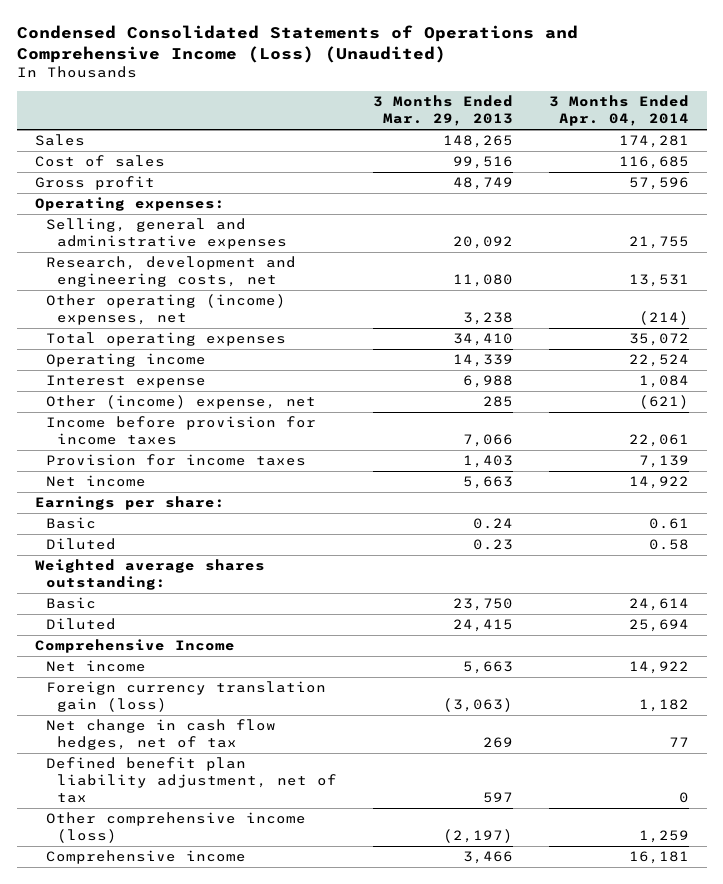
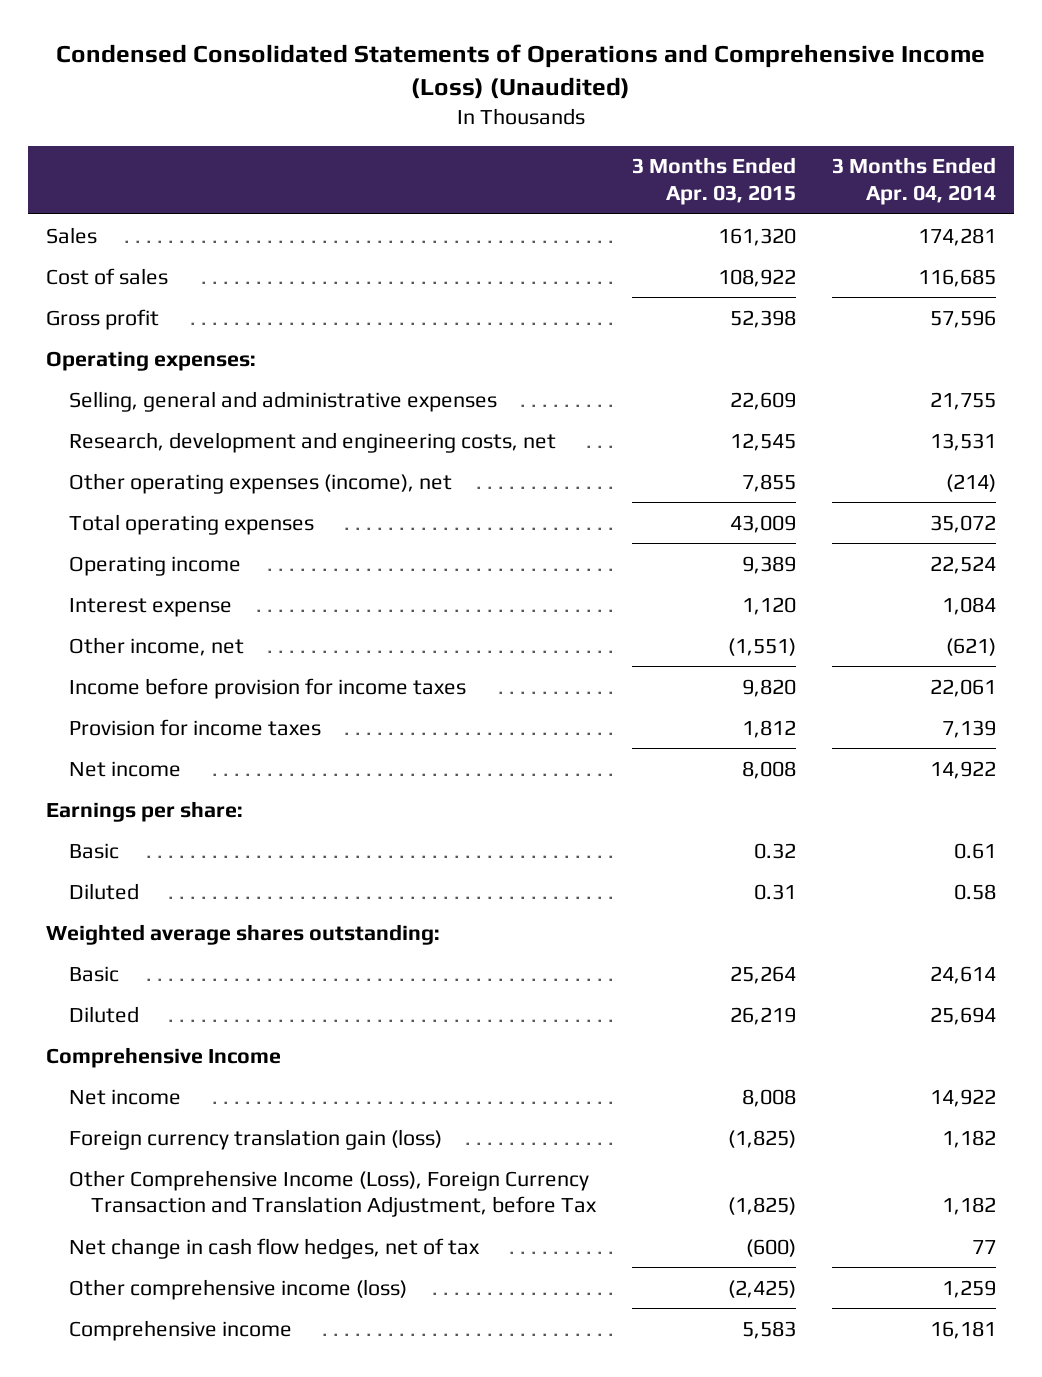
- | 3 Months Ended Mar. 29, 2013 | 3 Months Ended Apr. 04, 2014
+ | 3 Months Ended Apr. 03, 2015 | 3 Months Ended Apr. 04, 2014
- Other operating (income) expenses, net | 3,238 | (214)
+ Other operating expenses (income), net | 7,855 | (214)
- Other (income) expense, net | 285 | (621)
+ Other income, net | (1,551) | (621)
+ Other Comprehensive Income (Loss), Foreign Currency Transaction and Translation Adjustment, before Tax | (1,825) | 1,182
- Defined benefit plan liability adjustment, net of tax | 597 | 0

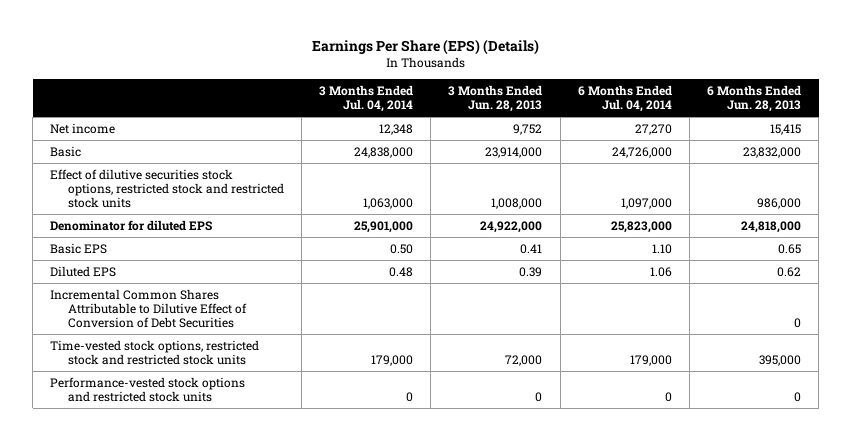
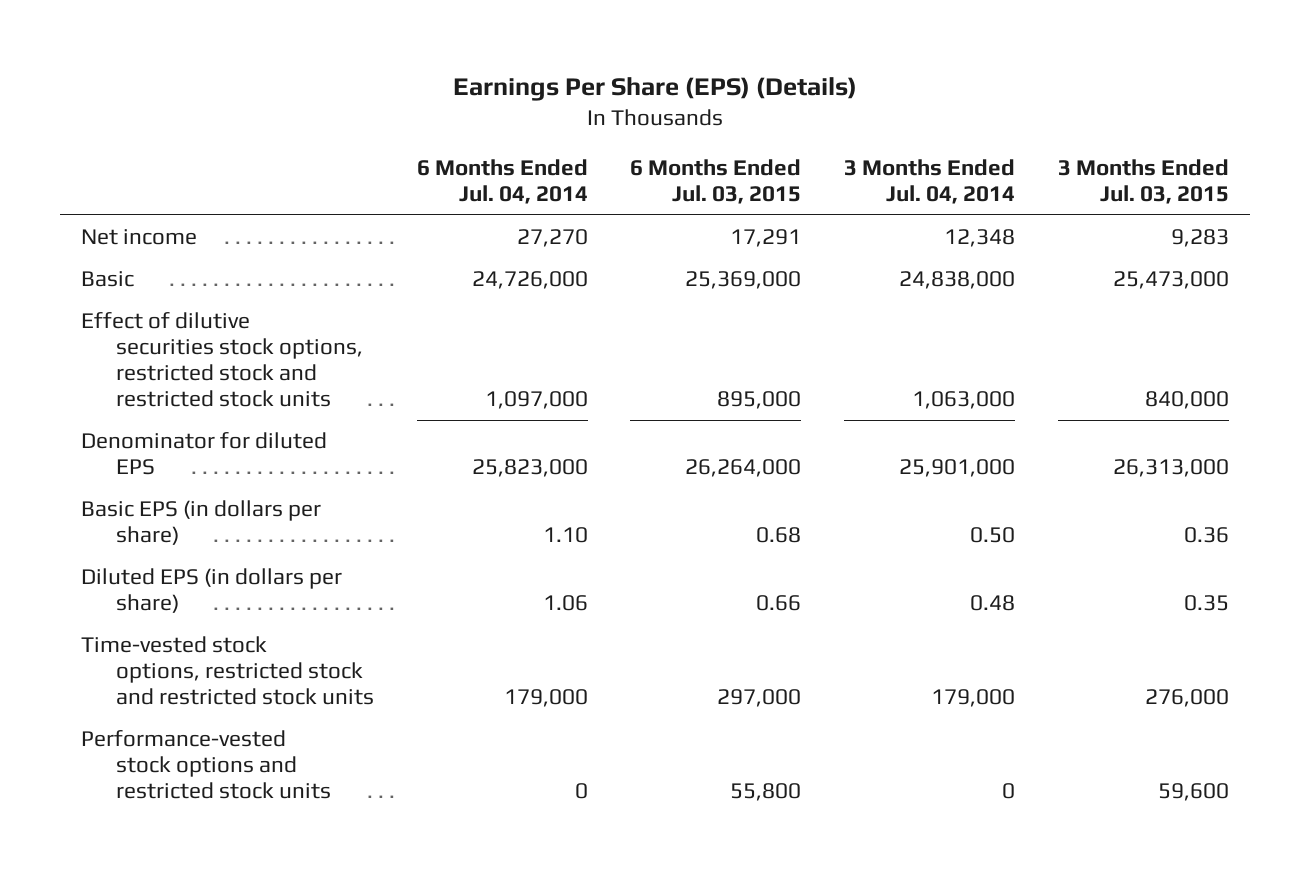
- | 3 Months Ended Jul. 04, 2014 | 3 Months Ended Jun. 28, 2013 | 6 Months Ended Jul. 04, 2014 | 6 Months Ended Jun. 28, 2013
+ | 6 Months Ended Jul. 04, 2014 | 6 Months Ended Jul. 03, 2015 | 3 Months Ended Jul. 04, 2014 | 3 Months Ended Jul. 03, 2015
- Basic EPS | 0.50 | 0.41 | 1.10 | 0.65
- Diluted EPS | 0.48 | 0.39 | 1.06 | 0.62
- Incremental Common Shares Attributable to Dilutive Effect of Conversion of Debt Securities | | | | 0
+ Basic EPS (in dollars per share) | 1.10 | 0.68 | 0.50 | 0.36
+ Diluted EPS (in dollars per share) | 1.06 | 0.66 | 0.48 | 0.35

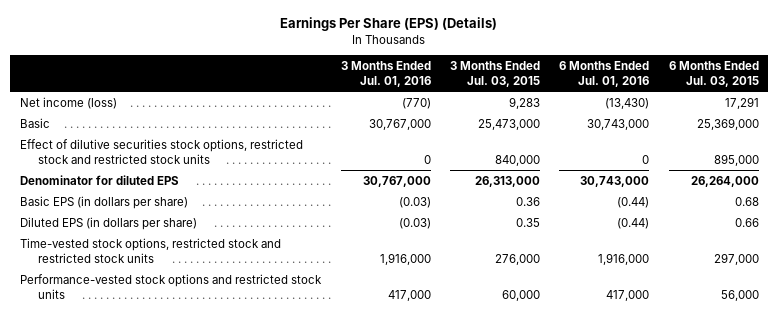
- | 6 Months Ended Jul. 04, 2014 | 6 Months Ended Jul. 03, 2015 | 3 Months Ended Jul. 04, 2014 | 3 Months Ended Jul. 03, 2015
+ | 3 Months Ended Jul. 01, 2016 | 3 Months Ended Jul. 03, 2015 | 6 Months Ended Jul. 01, 2016 | 6 Months Ended Jul. 03, 2015
- Net income | 27,270 | 17,291 | 12,348 | 9,283
+ Net income (loss) | (770) | 9,283 | (13,430) | 17,291
- Performance-vested stock options and restricted stock units | 0 | 55,800 | 0 | 59,600
+ Performance-vested stock options and restricted stock units | 417,000 | 60,000 | 417,000 | 56,000

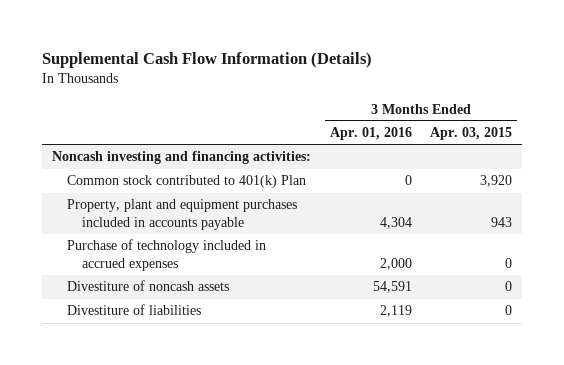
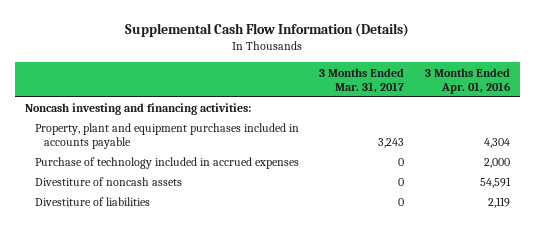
- | 3 Months Ended Apr. 01, 2016 | 3 Months Ended Apr. 03, 2015
+ | 3 Months Ended Mar. 31, 2017 | 3 Months Ended Apr. 01, 2016
- Common stock contributed to 401(k) Plan | 0 | 3,920

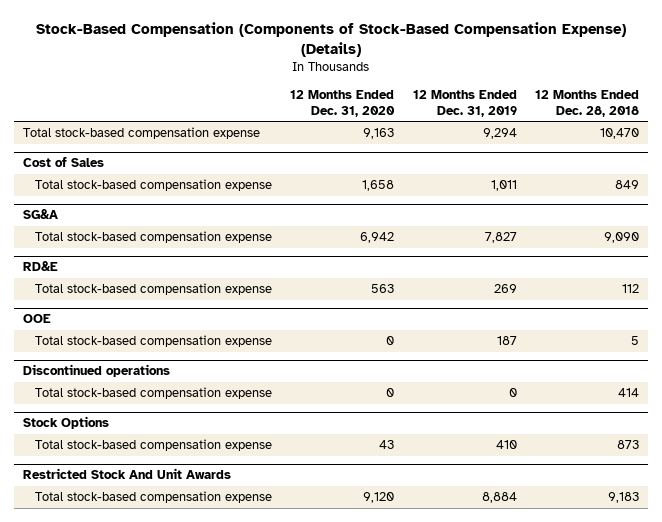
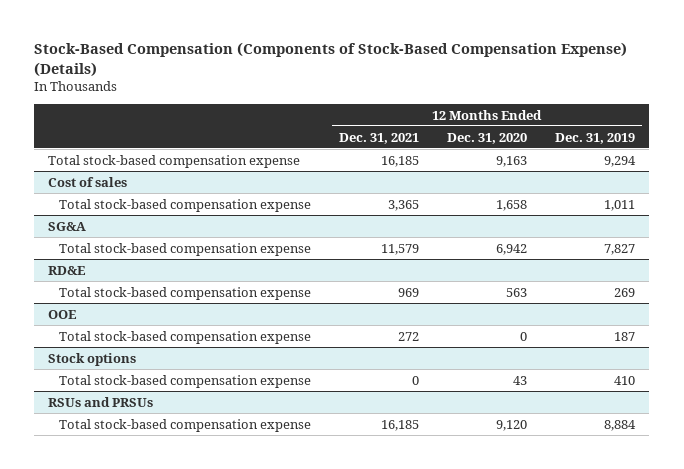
- | 12 Months Ended Dec. 31, 2020 | 12 Months Ended Dec. 31, 2019 | 12 Months Ended Dec. 28, 2018
+ | 12 Months Ended Dec. 31, 2021 | 12 Months Ended Dec. 31, 2020 | 12 Months Ended Dec. 31, 2019
- Cost of Sales
+ Cost of sales
- Discontinued operations
- Total stock-based compensation expense | 0 | 0 | 414
- Stock Options
+ Stock options
- Restricted Stock And Unit Awards
+ RSUs and PRSUs

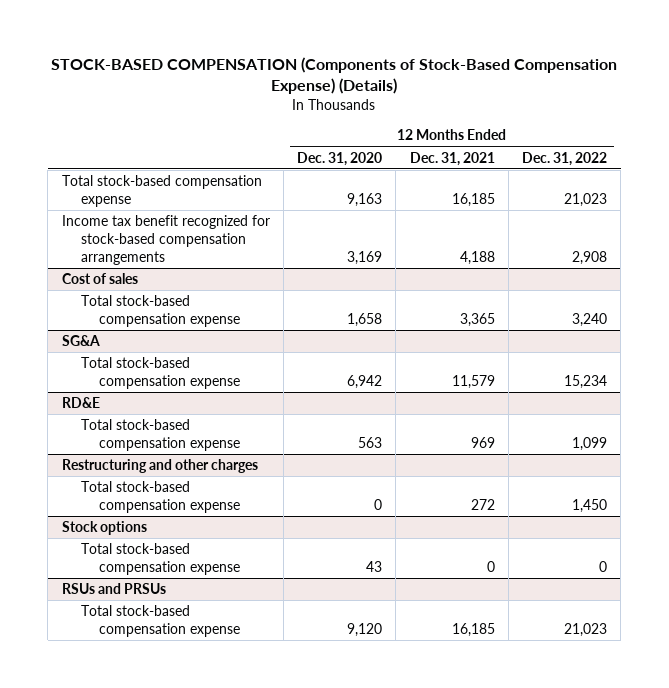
- Stock-Based Compensation (Components of Stock-Based Compensation Expense) (Details)
+ STOCK-BASED COMPENSATION (Components of Stock-Based Compensation Expense) (Details)
- | 12 Months Ended Dec. 31, 2021 | 12 Months Ended Dec. 31, 2020 | 12 Months Ended Dec. 31, 2019
+ | 12 Months Ended Dec. 31, 2020 | 12 Months Ended Dec. 31, 2021 | 12 Months Ended Dec. 31, 2022
+ Income tax benefit recognized for stock-based compensation arrangements | 3,169 | 4,188 | 2,908
- OOE
+ Restructuring and other charges

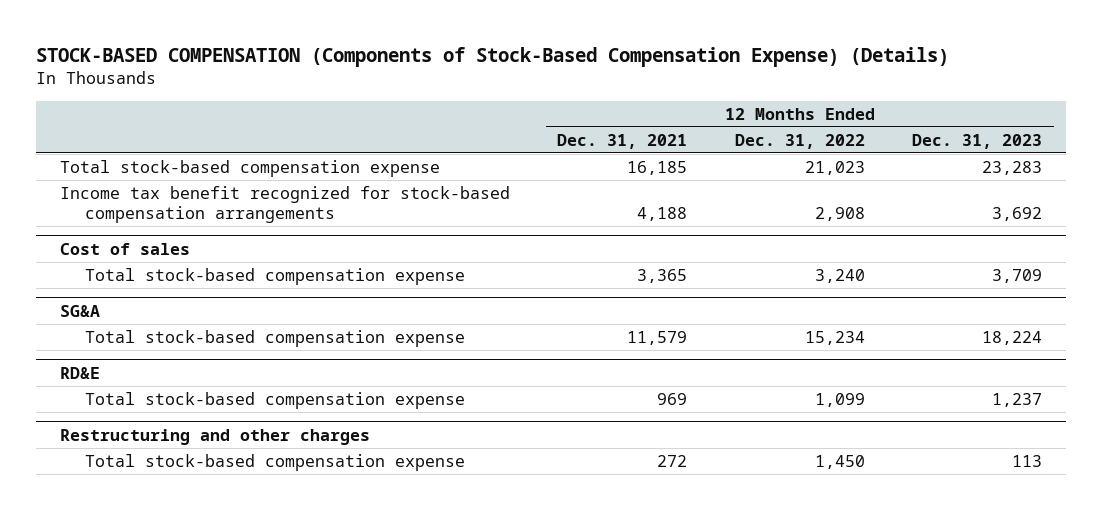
- | 12 Months Ended Dec. 31, 2020 | 12 Months Ended Dec. 31, 2021 | 12 Months Ended Dec. 31, 2022
+ | 12 Months Ended Dec. 31, 2021 | 12 Months Ended Dec. 31, 2022 | 12 Months Ended Dec. 31, 2023
- Stock options
- Total stock-based compensation expense | 43 | 0 | 0
- RSUs and PRSUs
- Total stock-based compensation expense | 9,120 | 16,185 | 21,023

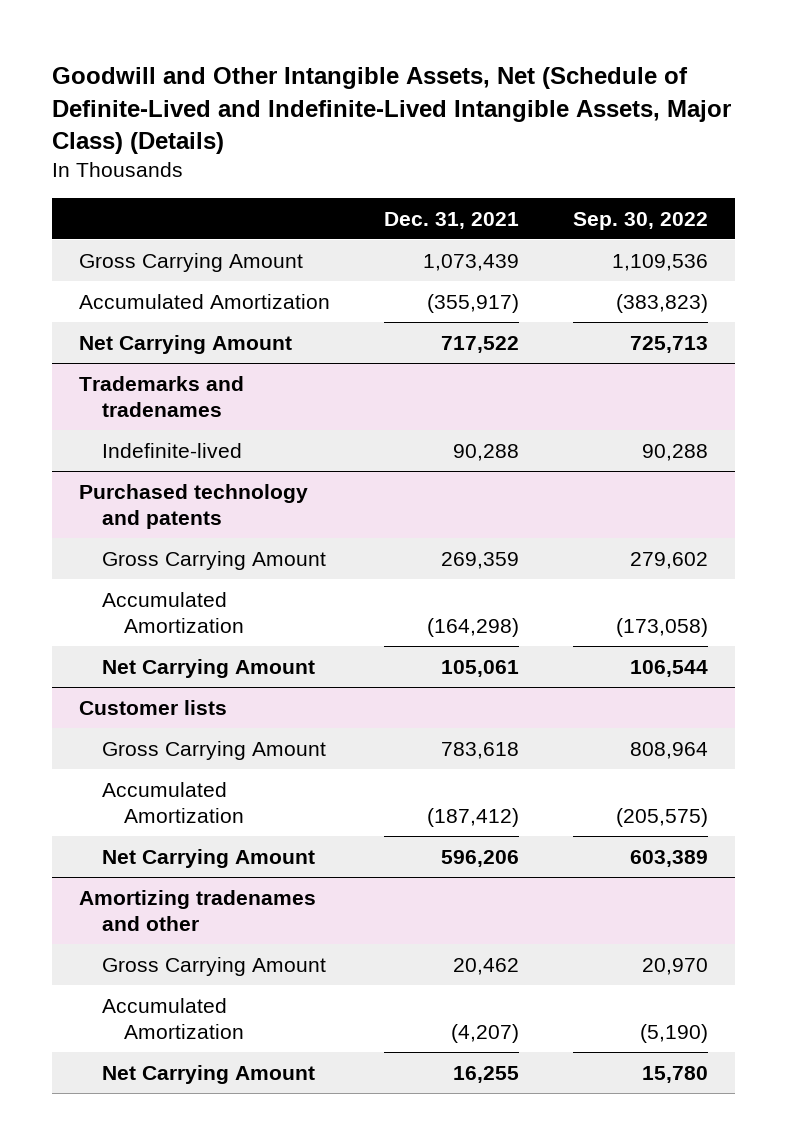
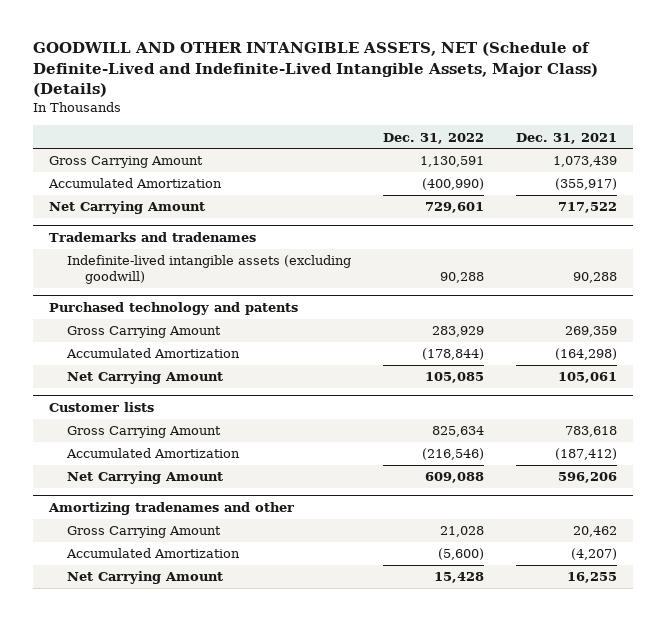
- Goodwill and Other Intangible Assets, Net (Schedule of Definite-Lived and Indefinite-Lived Intangible Assets, Major Class) (Details)
+ GOODWILL AND OTHER INTANGIBLE ASSETS, NET (Schedule of Definite-Lived and Indefinite-Lived Intangible Assets, Major Class) (Details)
- | Dec. 31, 2021 | Sep. 30, 2022
+ | Dec. 31, 2022 | Dec. 31, 2021
@ Trademarks and tradenames
- Indefinite-lived | 90,288 | 90,288
+ Indefinite-lived intangible assets (excluding goodwill) | 90,288 | 90,288

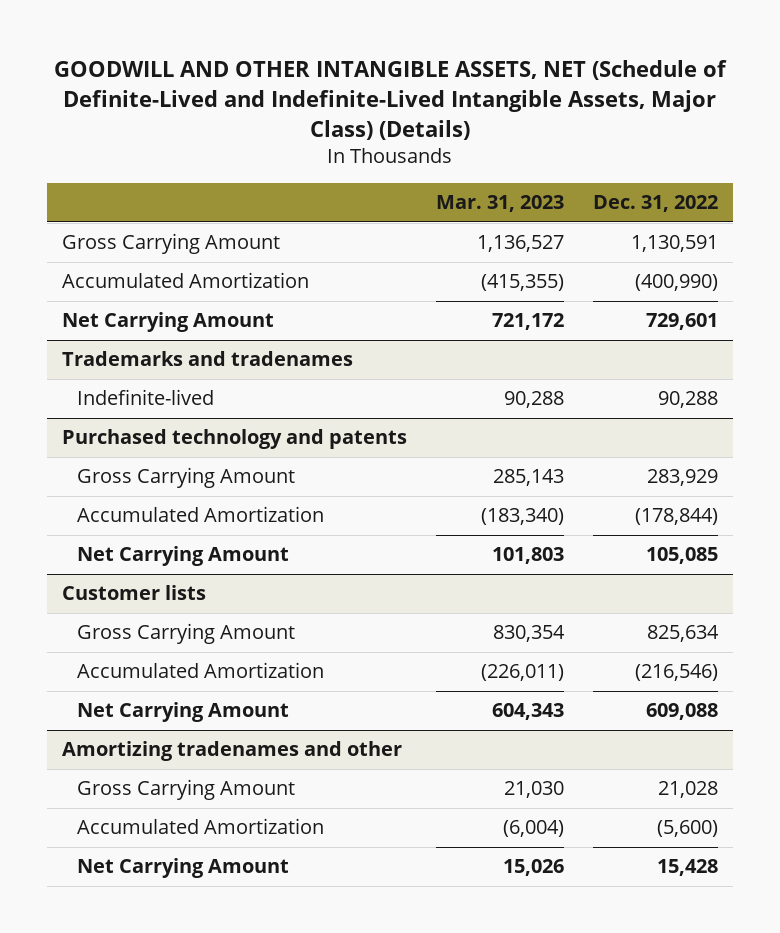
- | Dec. 31, 2022 | Dec. 31, 2021
+ | Mar. 31, 2023 | Dec. 31, 2022
@ Trademarks and tradenames
- Indefinite-lived intangible assets (excluding goodwill) | 90,288 | 90,288
+ Indefinite-lived | 90,288 | 90,288

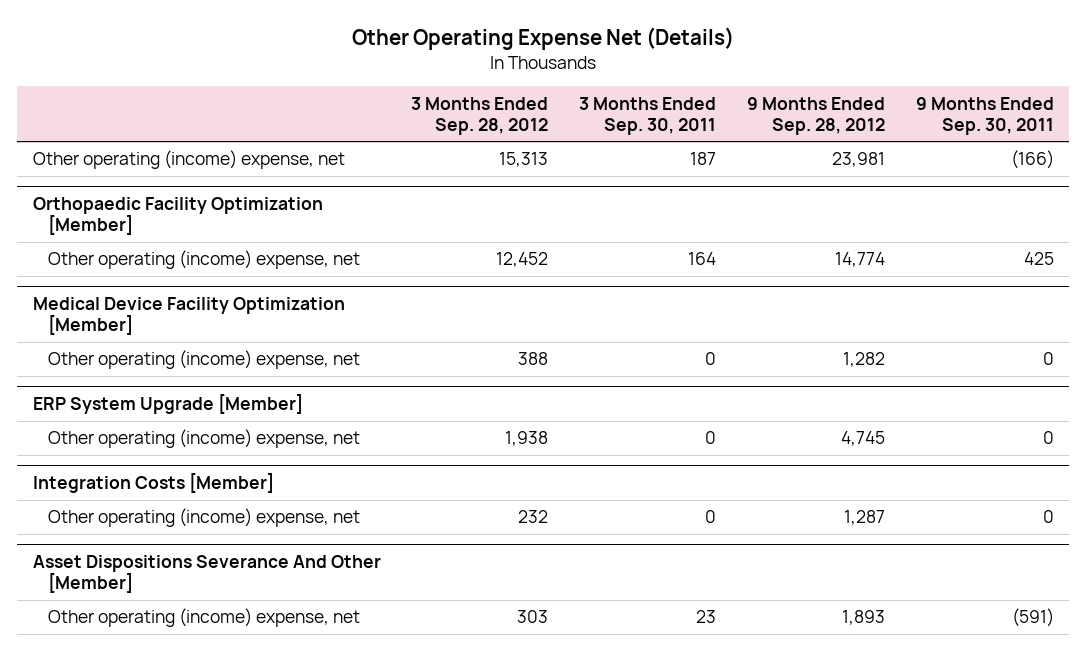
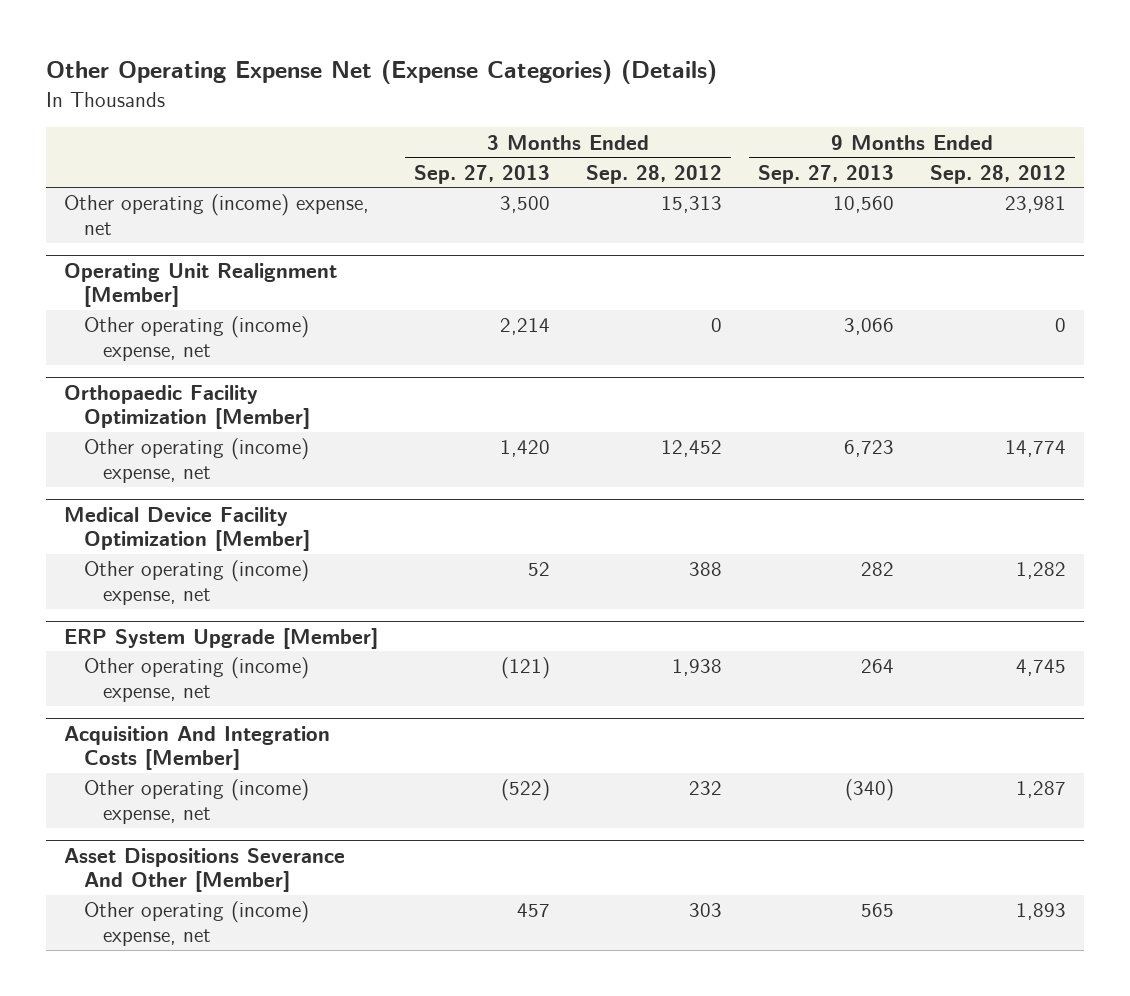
- Other Operating Expense Net (Details)
+ Other Operating Expense Net (Expense Categories) (Details)
- | 3 Months Ended Sep. 28, 2012 | 3 Months Ended Sep. 30, 2011 | 9 Months Ended Sep. 28, 2012 | 9 Months Ended Sep. 30, 2011
+ | 3 Months Ended Sep. 27, 2013 | 3 Months Ended Sep. 28, 2012 | 9 Months Ended Sep. 27, 2013 | 9 Months Ended Sep. 28, 2012
+ Operating Unit Realignment [Member]
+ Other operating (income) expense, net | 2,214 | 0 | 3,066 | 0
- Integration Costs [Member]
+ Acquisition And Integration Costs [Member]

